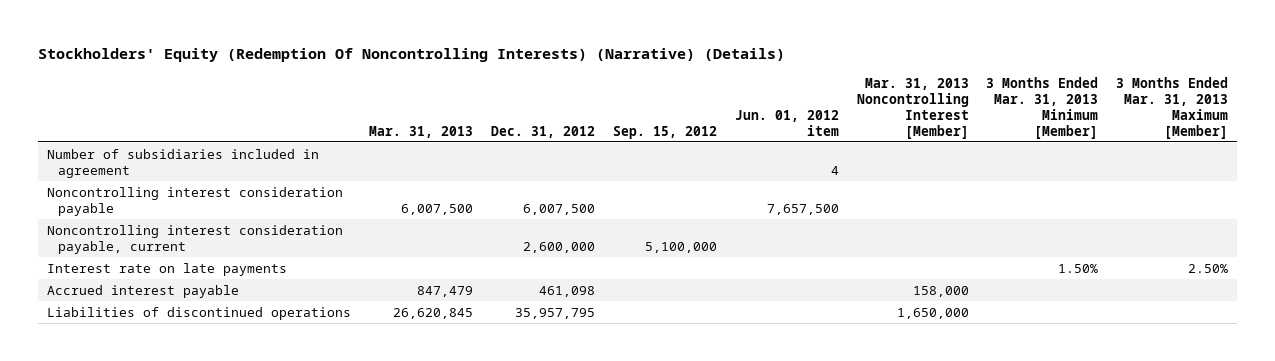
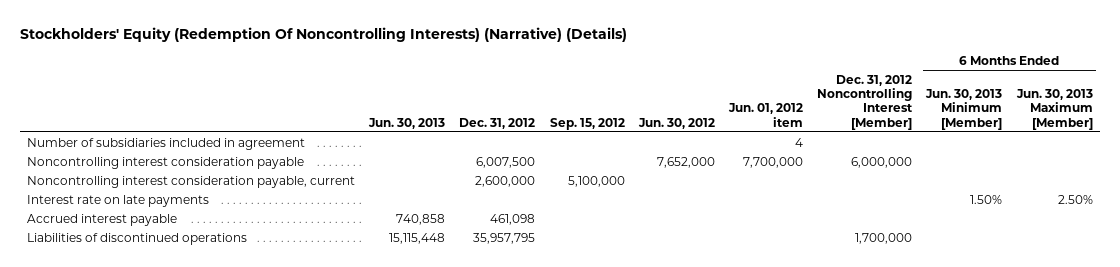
- | Mar. 31, 2013 | Dec. 31, 2012 | Sep. 15, 2012 | Jun. 01, 2012 item | Mar. 31, 2013 Noncontrolling Interest [Member] | 3 Months Ended Mar. 31, 2013 Minimum [Member] | 3 Months Ended Mar. 31, 2013 Maximum [Member]
+ | Jun. 30, 2013 | Dec. 31, 2012 | Sep. 15, 2012 | Jun. 30, 2012 | Jun. 01, 2012 item | Dec. 31, 2012 Noncontrolling Interest [Member] | 6 Months Ended Jun. 30, 2013 Minimum [Member] | 6 Months Ended Jun. 30, 2013 Maximum [Member]
- Noncontrolling interest consideration payable | 6,007,500 | 6,007,500 | | 7,657,500 | | |
+ Noncontrolling interest consideration payable | | 6,007,500 | | 7,652,000 | 7,700,000 | 6,000,000 | |

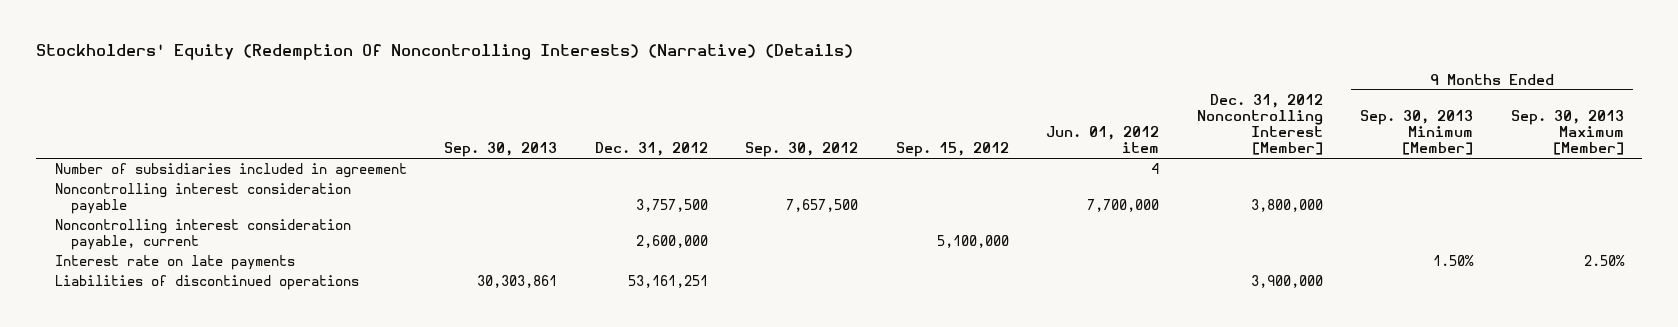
- | Jun. 30, 2013 | Dec. 31, 2012 | Sep. 15, 2012 | Jun. 30, 2012 | Jun. 01, 2012 item | Dec. 31, 2012 Noncontrolling Interest [Member] | 6 Months Ended Jun. 30, 2013 Minimum [Member] | 6 Months Ended Jun. 30, 2013 Maximum [Member]
+ | Sep. 30, 2013 | Dec. 31, 2012 | Sep. 30, 2012 | Sep. 15, 2012 | Jun. 01, 2012 item | Dec. 31, 2012 Noncontrolling Interest [Member] | 9 Months Ended Sep. 30, 2013 Minimum [Member] | 9 Months Ended Sep. 30, 2013 Maximum [Member]
- Noncontrolling interest consideration payable | | 6,007,500 | | 7,652,000 | 7,700,000 | 6,000,000 | |
+ Noncontrolling interest consideration payable | | 3,757,500 | 7,657,500 | | 7,700,000 | 3,800,000 | |
- Accrued interest payable | 740,858 | 461,098 | | | | | |
- Liabilities of discontinued operations | 15,115,448 | 35,957,795 | | | | 1,700,000 | |
+ Liabilities of discontinued operations | 30,303,861 | 53,161,251 | | | | 3,900,000 | |

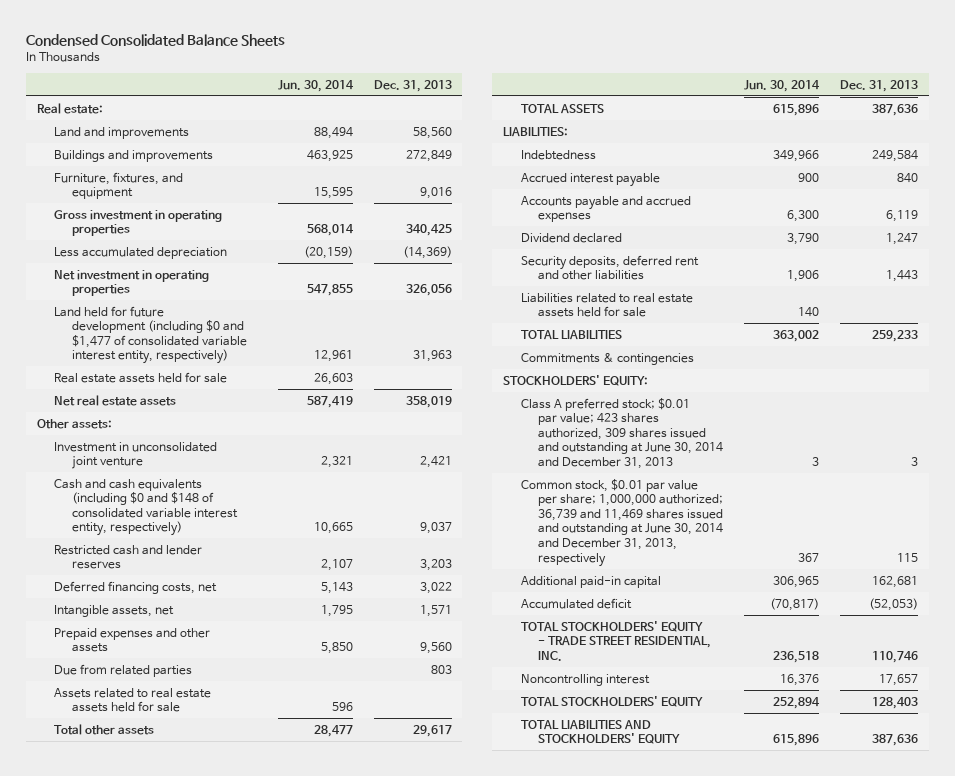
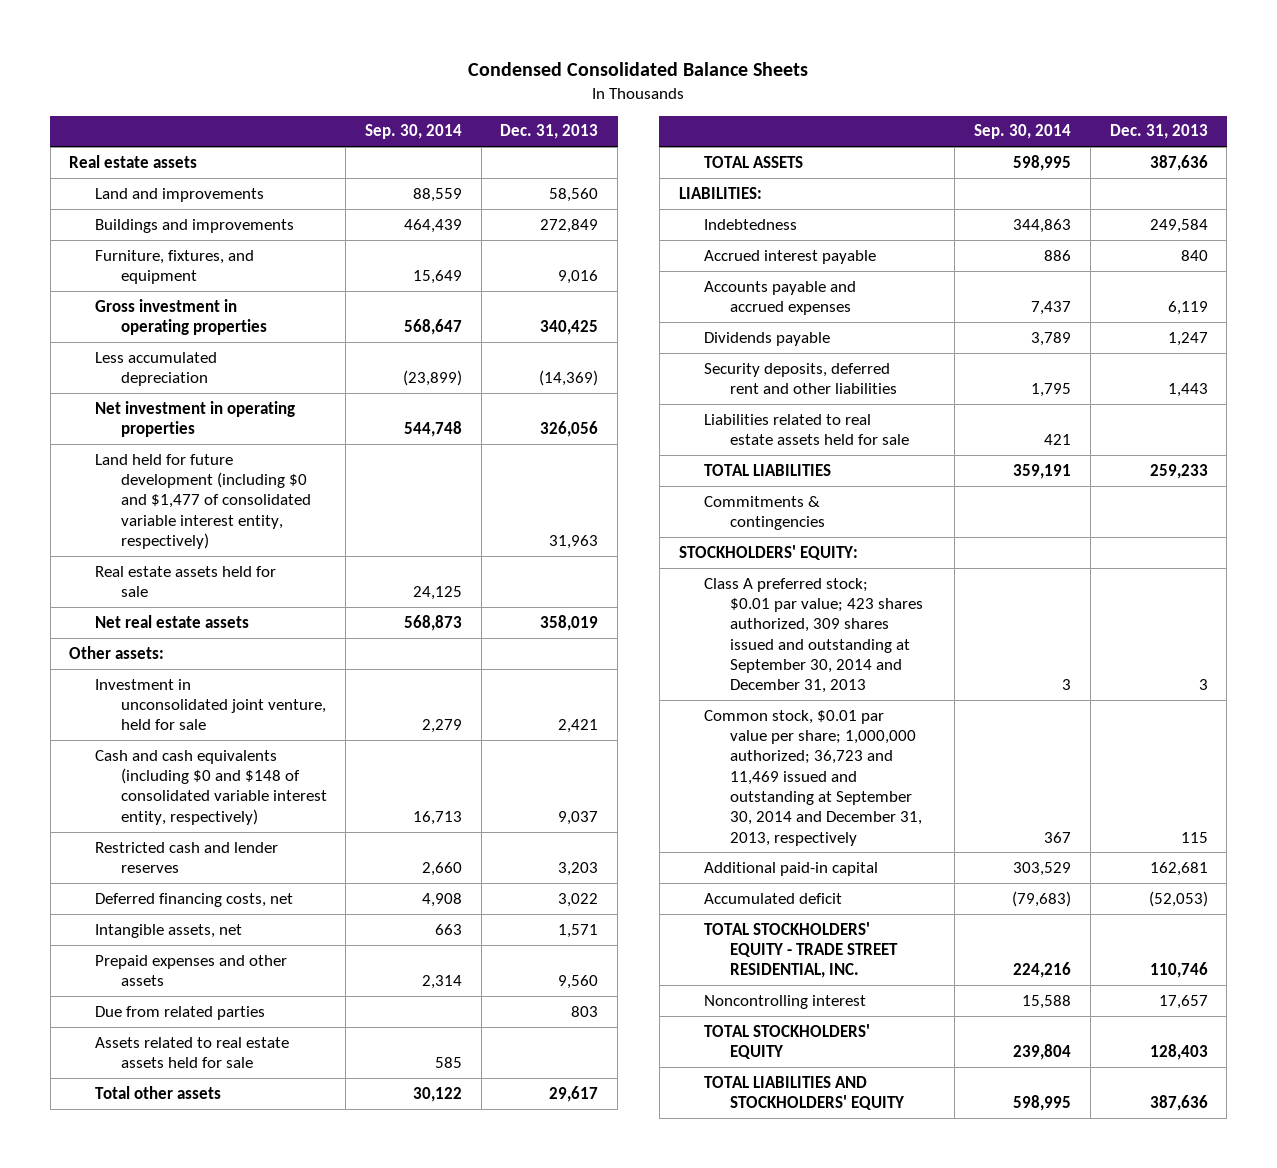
- | Jun. 30, 2014 | Dec. 31, 2013
+ | Sep. 30, 2014 | Dec. 31, 2013
- Real estate:
+ Real estate assets
- Investment in unconsolidated joint venture | 2,321 | 2,421
+ Investment in unconsolidated joint venture, held for sale | 2,279 | 2,421
- Dividend declared | 3,790 | 1,247
+ Dividends payable | 3,789 | 1,247
- Class A preferred stock; $0.01 par value; 423 shares authorized, 309 shares issued and outstanding at June 30, 2014 and December 31, 2013 | 3 | 3
- Common stock, $0.01 par value per share; 1,000,000 authorized; 36,739 and 11,469 shares issued and outstanding at June 30, 2014 and December 31, 2013, respectively | 367 | 115
+ Class A preferred stock; $0.01 par value; 423 shares authorized, 309 shares issued and outstanding at September 30, 2014 and December 31, 2013 | 3 | 3
+ Common stock, $0.01 par value per share; 1,000,000 authorized; 36,723 and 11,469 issued and outstanding at September 30, 2014 and December 31, 2013, respectively | 367 | 115

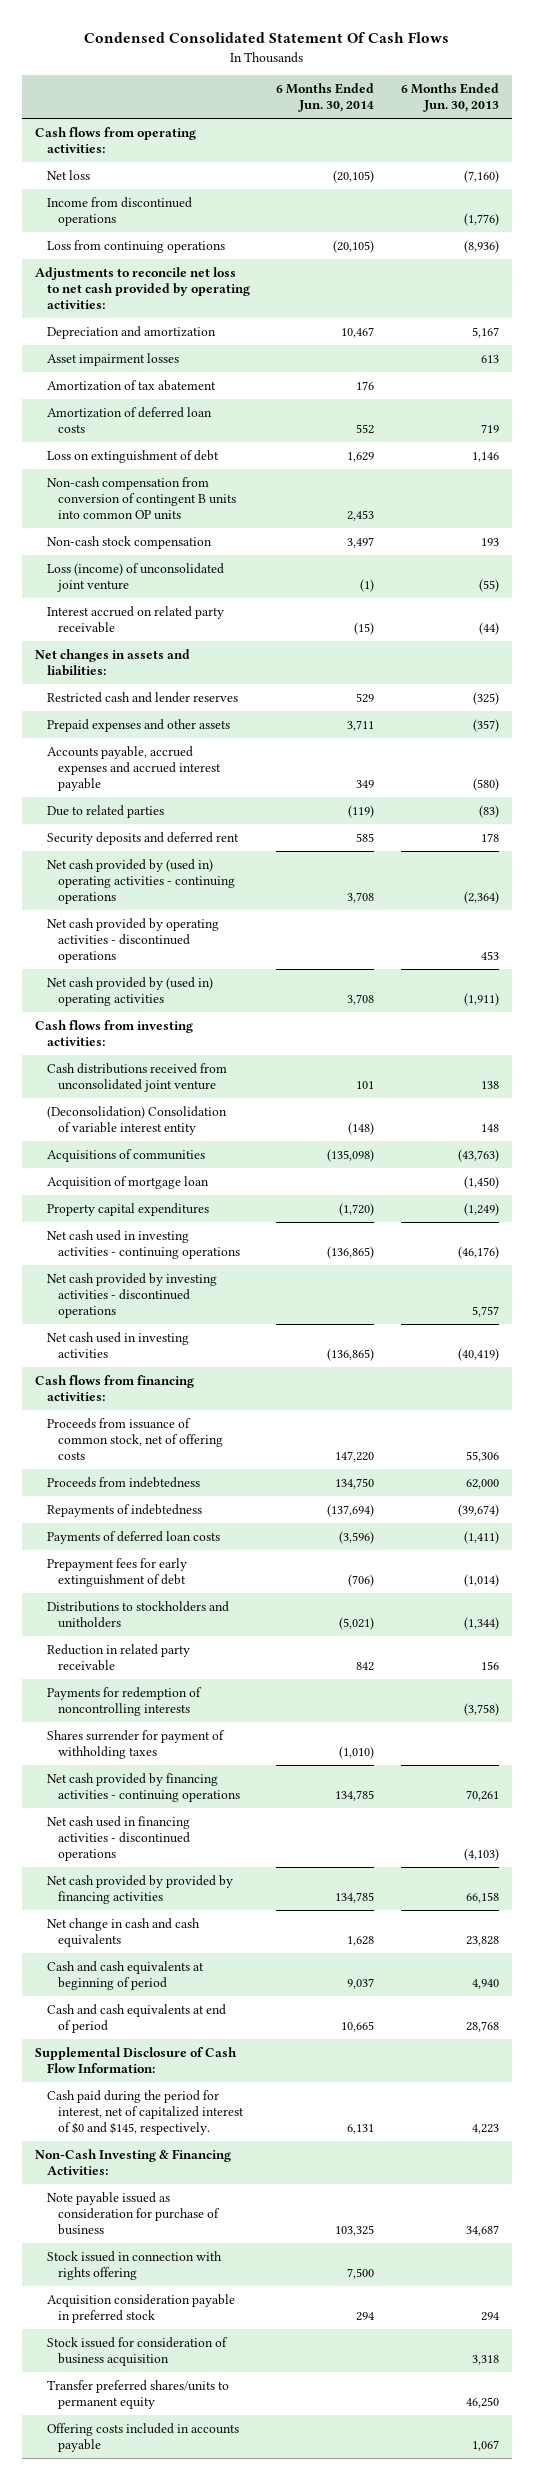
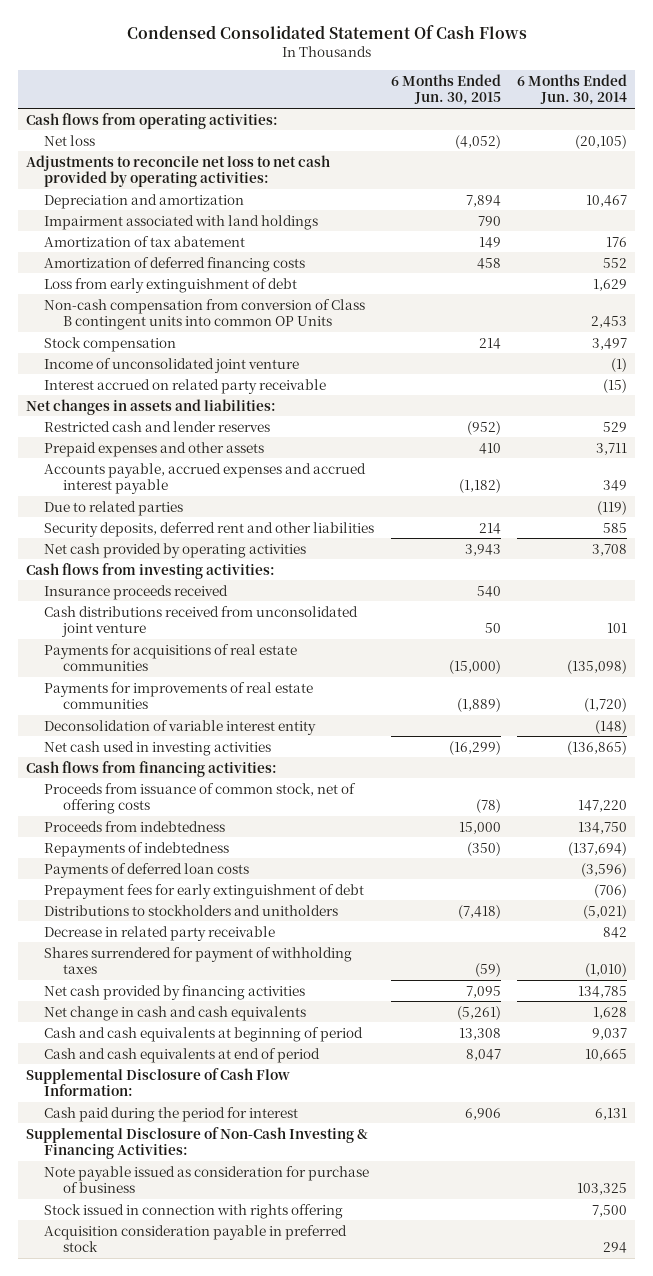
- | 6 Months Ended Jun. 30, 2014 | 6 Months Ended Jun. 30, 2013
+ | 6 Months Ended Jun. 30, 2015 | 6 Months Ended Jun. 30, 2014
- Income from discontinued operations | | (1,776)
- Loss from continuing operations | (20,105) | (8,936)
- Asset impairment losses | | 613
+ Impairment associated with land holdings | 790 |
- Amortization of deferred loan costs | 552 | 719
- Loss on extinguishment of debt | 1,629 | 1,146
- Non-cash compensation from conversion of contingent B units into common OP units | 2,453 |
- Non-cash stock compensation | 3,497 | 193
- Loss (income) of unconsolidated joint venture | (1) | (55)
+ Amortization of deferred financing costs | 458 | 552
+ Loss from early extinguishment of debt | | 1,629
+ Non-cash compensation from conversion of Class B contingent units into common OP Units | | 2,453
+ Stock compensation | 214 | 3,497
+ Income of unconsolidated joint venture | | (1)
- Security deposits and deferred rent | 585 | 178
- Net cash provided by (used in) operating activities - continuing operations | 3,708 | (2,364)
- Net cash provided by operating activities - discontinued operations | | 453
- Net cash provided by (used in) operating activities | 3,708 | (1,911)
+ Security deposits, deferred rent and other liabilities | 214 | 585
+ Net cash provided by operating activities | 3,943 | 3,708
+ Insurance proceeds received | 540 |
- (Deconsolidation) Consolidation of variable interest entity | (148) | 148
- Acquisitions of communities | (135,098) | (43,763)
- Acquisition of mortgage loan | | (1,450)
- Property capital expenditures | (1,720) | (1,249)
- Net cash used in investing activities - continuing operations | (136,865) | (46,176)
- Net cash provided by investing activities - discontinued operations | | 5,757
+ Payments for acquisitions of real estate communities | (15,000) | (135,098)
+ Payments for improvements of real estate communities | (1,889) | (1,720)
+ Deconsolidation of variable interest entity | | (148)
- Reduction in related party receivable | 842 | 156
- Payments for redemption of noncontrolling interests | | (3,758)
- Shares surrender for payment of withholding taxes | (1,010) |
- Net cash provided by financing activities - continuing operations | 134,785 | 70,261
- Net cash used in financing activities - discontinued operations | | (4,103)
- Net cash provided by provided by financing activities | 134,785 | 66,158
+ Decrease in related party receivable | | 842
+ Shares surrendered for payment of withholding taxes | (59) | (1,010)
+ Net cash provided by financing activities | 7,095 | 134,785
- Cash paid during the period for interest, net of capitalized interest of $0 and $145, respectively. | 6,131 | 4,223
- Non-Cash Investing & Financing Activities:
+ Cash paid during the period for interest | 6,906 | 6,131
+ Supplemental Disclosure of Non-Cash Investing & Financing Activities:
- Stock issued for consideration of business acquisition | | 3,318
- Transfer preferred shares/units to permanent equity | | 46,250
- Offering costs included in accounts payable | | 1,067

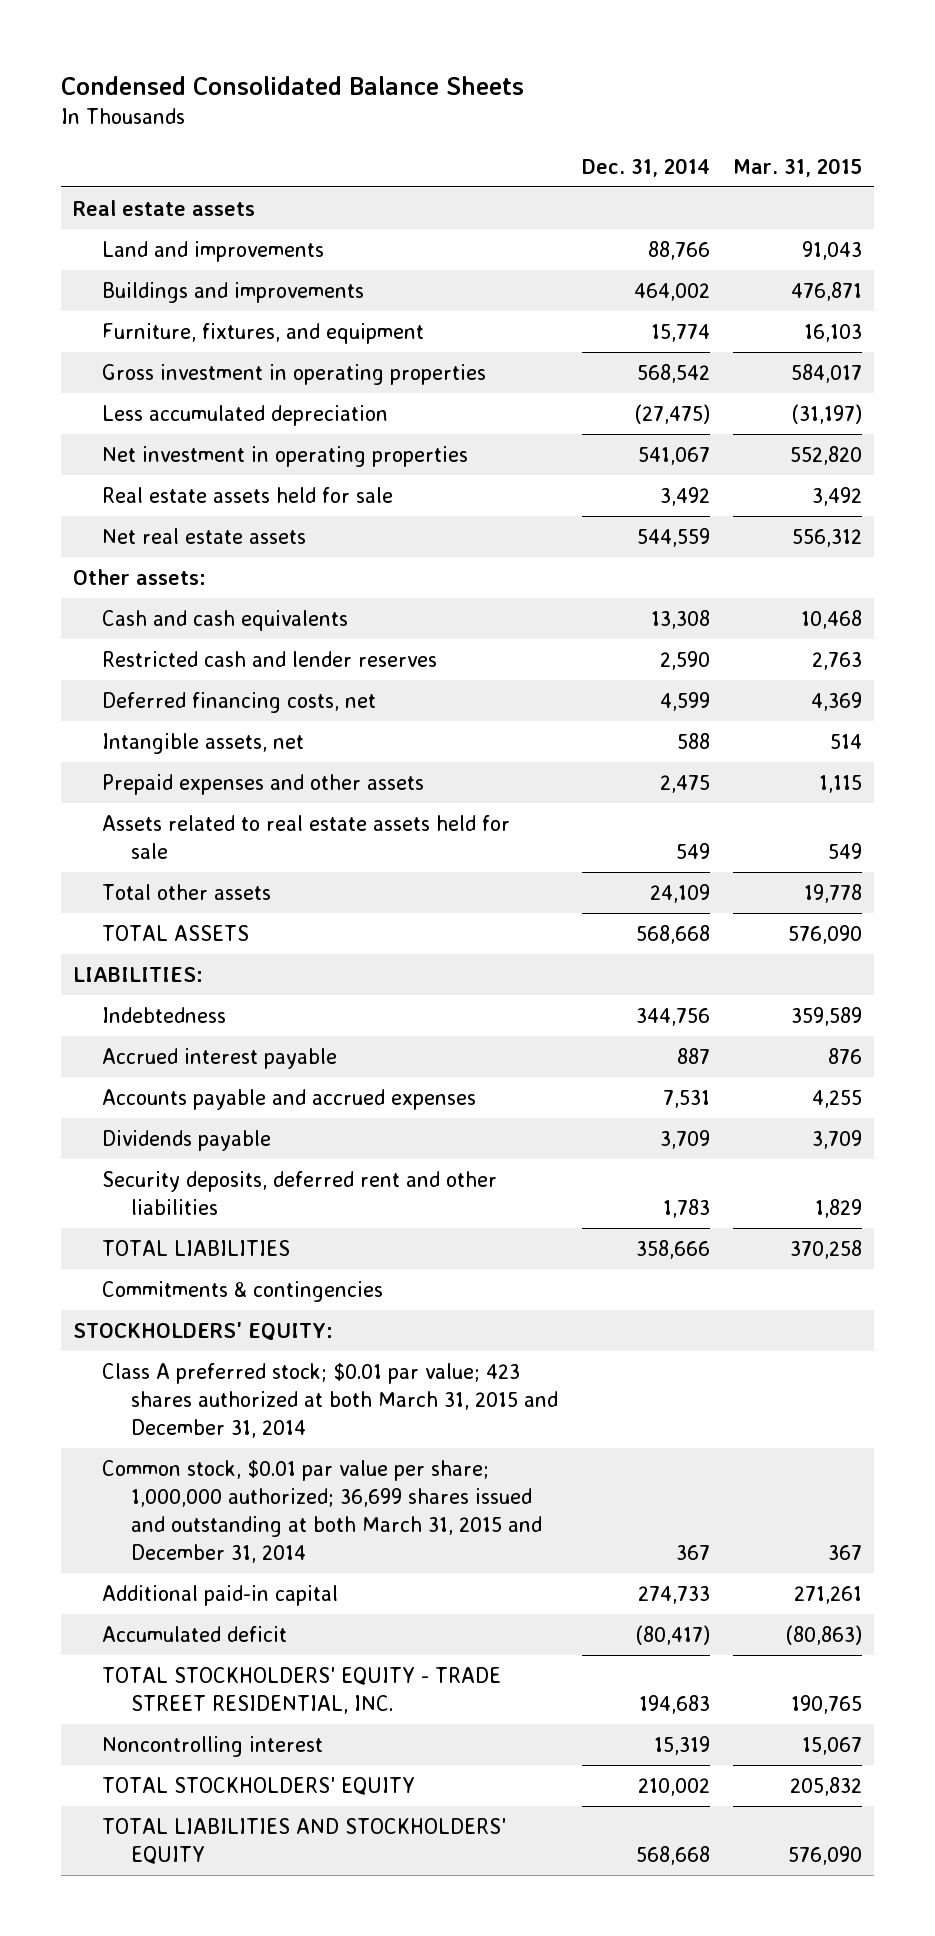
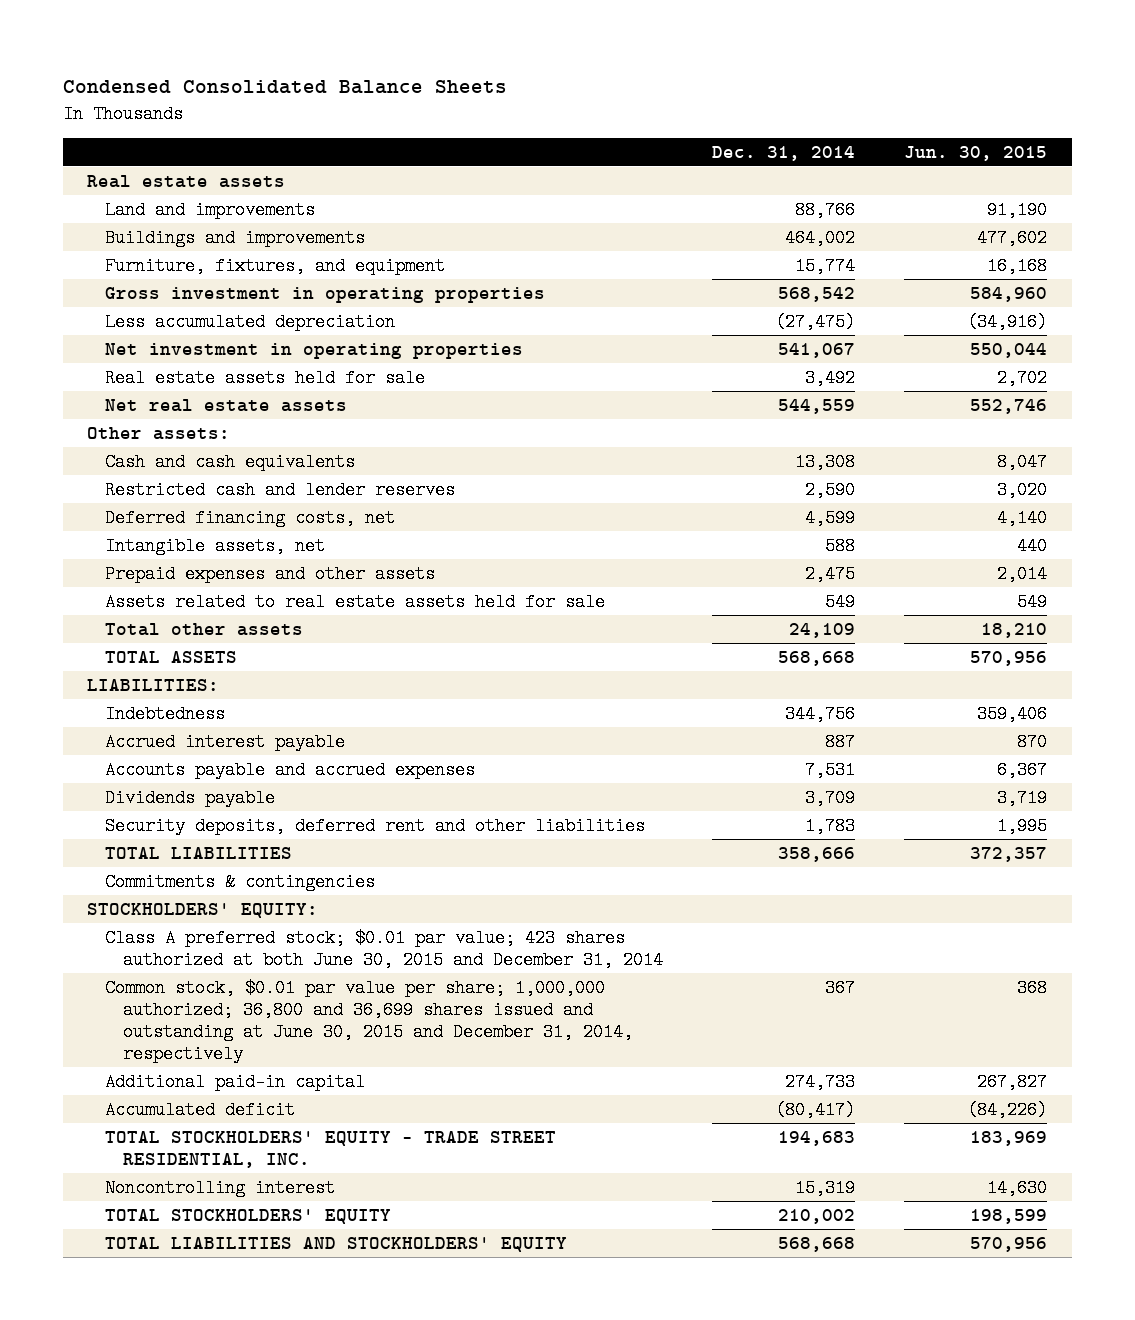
- | Dec. 31, 2014 | Mar. 31, 2015
+ | Dec. 31, 2014 | Jun. 30, 2015
- Class A preferred stock; $0.01 par value; 423 shares authorized at both March 31, 2015 and December 31, 2014
- Common stock, $0.01 par value per share; 1,000,000 authorized; 36,699 shares issued and outstanding at both March 31, 2015 and December 31, 2014 | 367 | 367
+ Class A preferred stock; $0.01 par value; 423 shares authorized at both June 30, 2015 and December 31, 2014
+ Common stock, $0.01 par value per share; 1,000,000 authorized; 36,800 and 36,699 shares issued and outstanding at June 30, 2015 and December 31, 2014, respectively | 367 | 368

